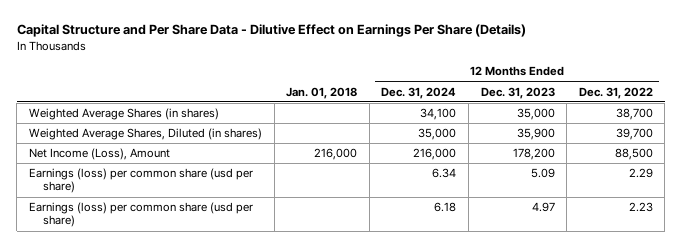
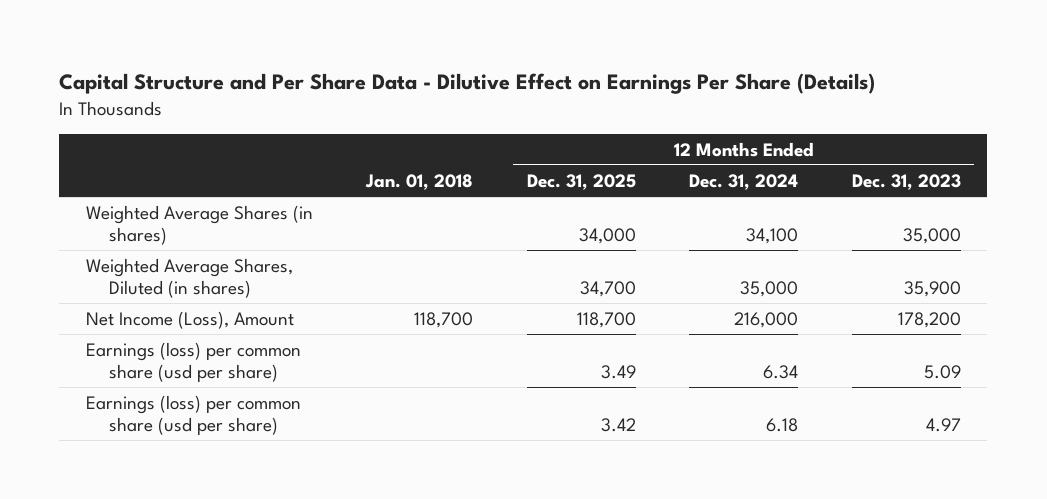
- | Jan. 01, 2018 | 12 Months Ended Dec. 31, 2024 | 12 Months Ended Dec. 31, 2023 | 12 Months Ended Dec. 31, 2022
+ | Jan. 01, 2018 | 12 Months Ended Dec. 31, 2025 | 12 Months Ended Dec. 31, 2024 | 12 Months Ended Dec. 31, 2023
- Net Income (Loss), Amount | 216,000 | 216,000 | 178,200 | 88,500
+ Net Income (Loss), Amount | 118,700 | 118,700 | 216,000 | 178,200

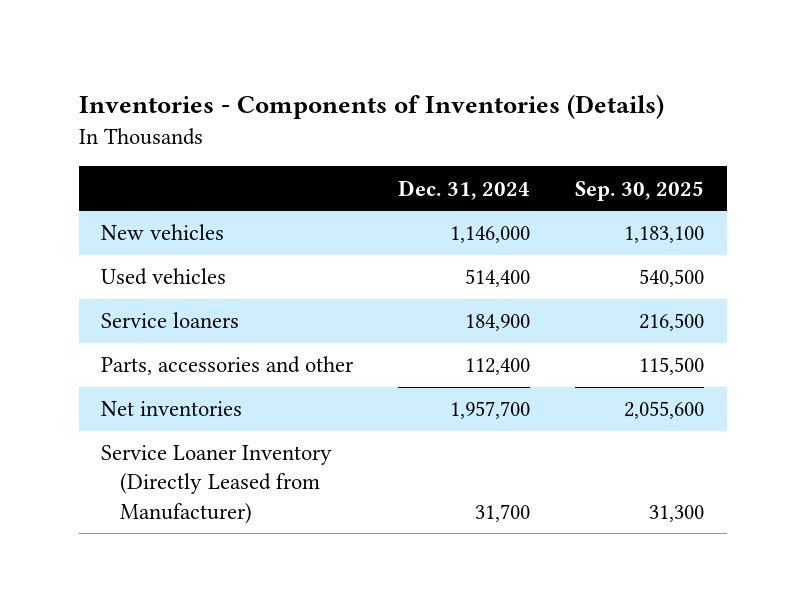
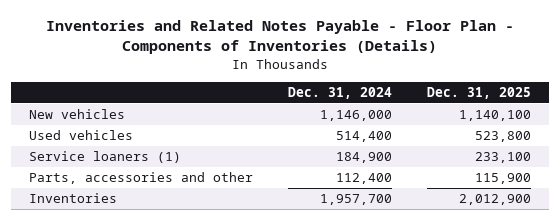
- Inventories - Components of Inventories (Details)
+ Inventories and Related Notes Payable - Floor Plan - Components of Inventories (Details)
- | Dec. 31, 2024 | Sep. 30, 2025
+ | Dec. 31, 2024 | Dec. 31, 2025
- Service loaners | 184,900 | 216,500
+ Service loaners (1) | 184,900 | 233,100
- Net inventories | 1,957,700 | 2,055,600
- Service Loaner Inventory (Directly Leased from Manufacturer) | 31,700 | 31,300
+ Inventories | 1,957,700 | 2,012,900

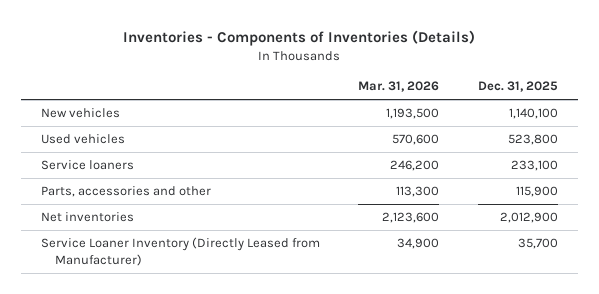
- Inventories and Related Notes Payable - Floor Plan - Components of Inventories (Details)
+ Inventories - Components of Inventories (Details)
- | Dec. 31, 2024 | Dec. 31, 2025
+ | Mar. 31, 2026 | Dec. 31, 2025
- Service loaners (1) | 184,900 | 233,100
+ Service loaners | 246,200 | 233,100
- Inventories | 1,957,700 | 2,012,900
+ Net inventories | 2,123,600 | 2,012,900
+ Service Loaner Inventory (Directly Leased from Manufacturer) | 34,900 | 35,700

